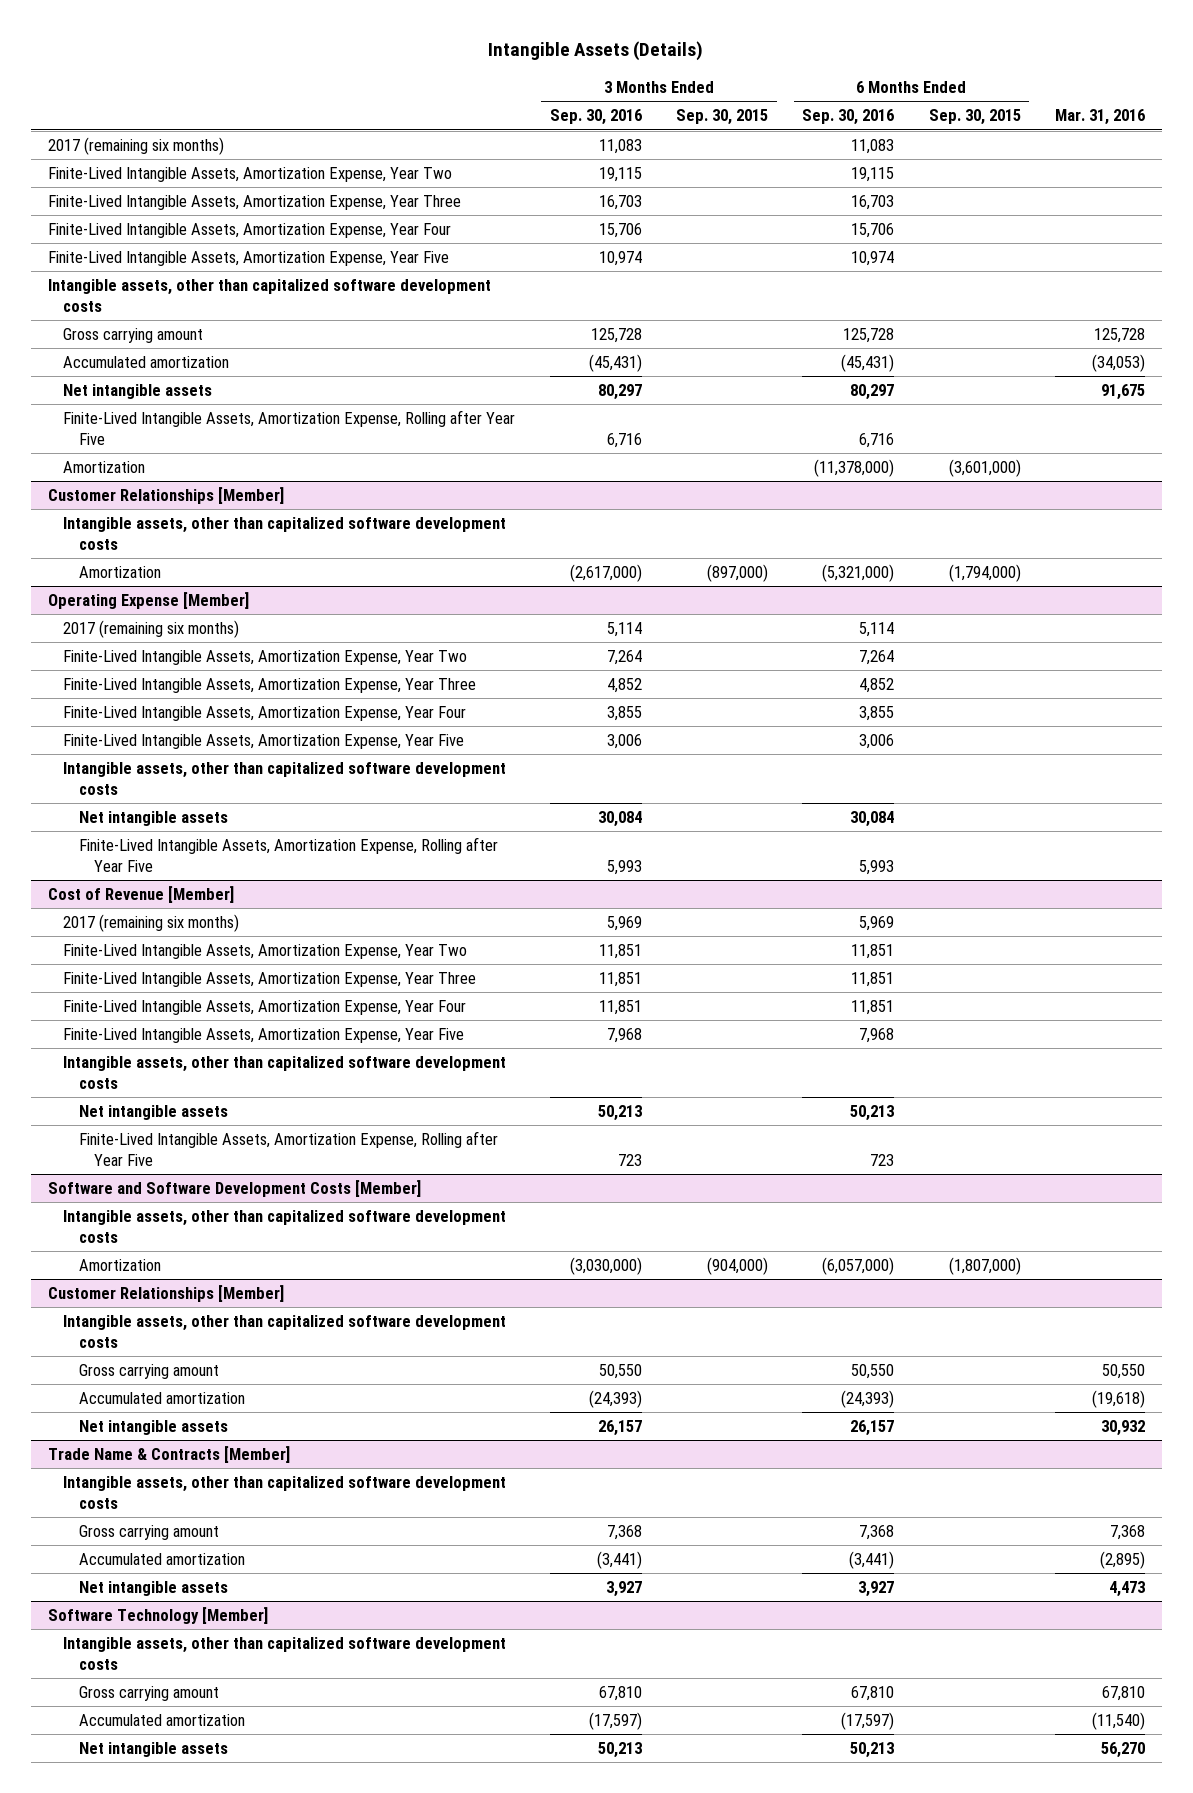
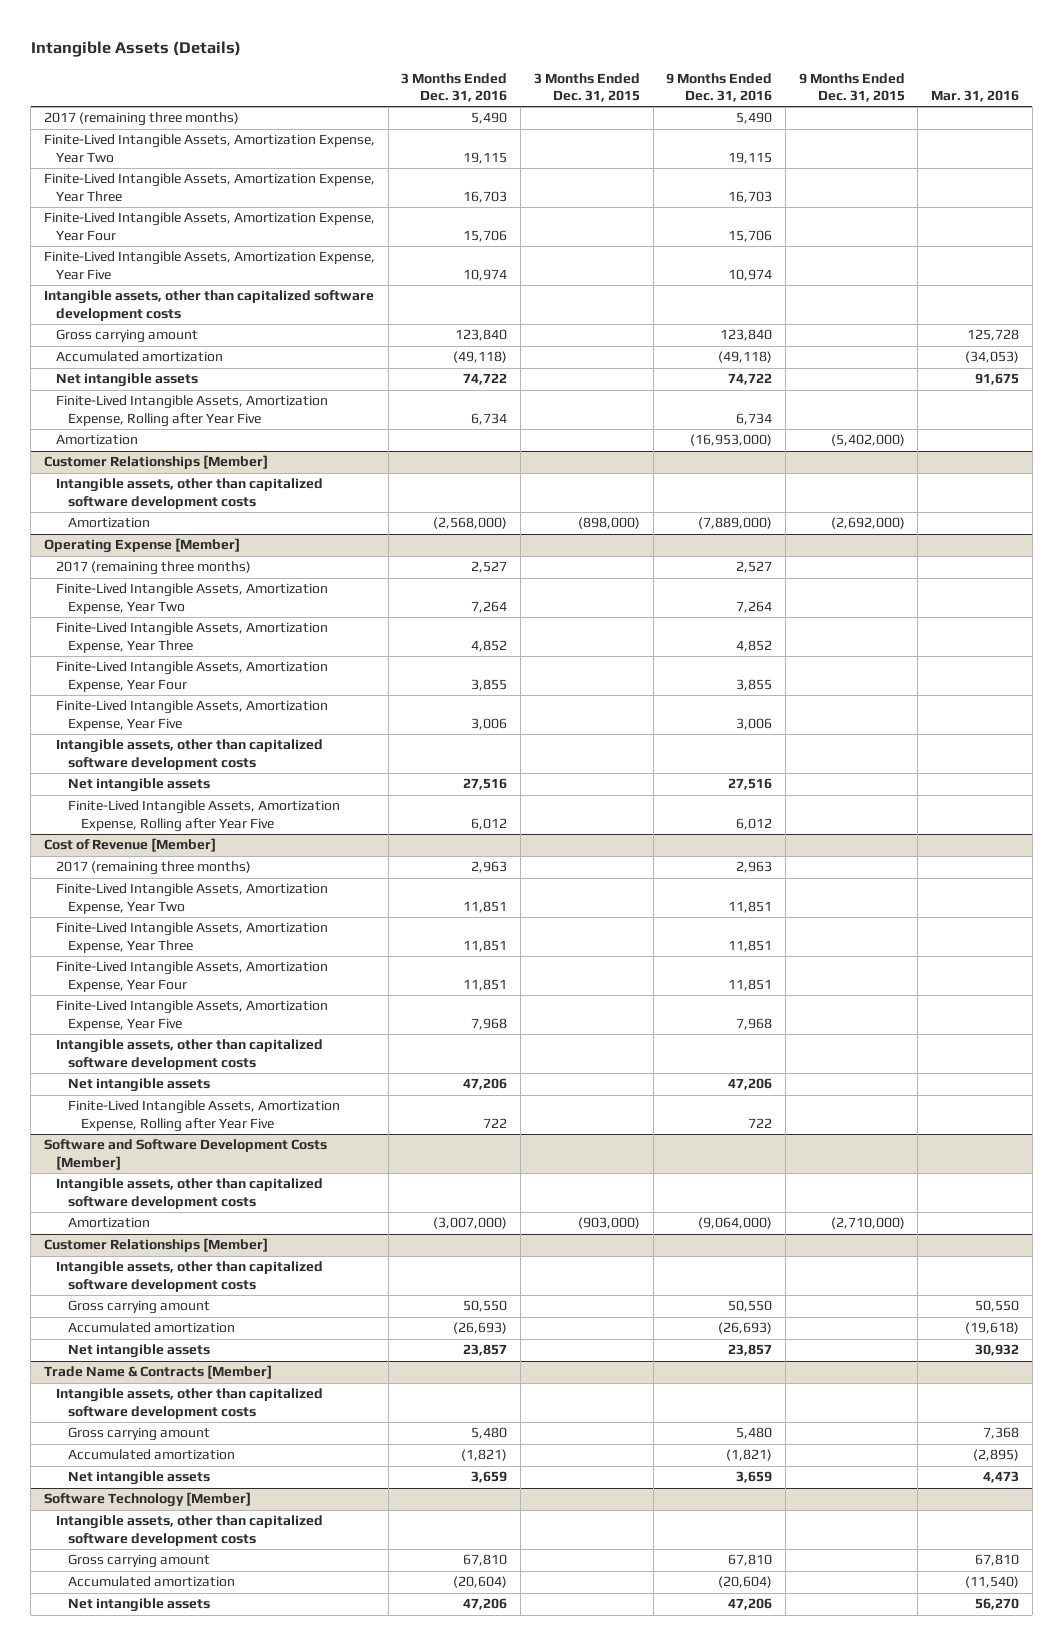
- | 3 Months Ended Sep. 30, 2016 | 3 Months Ended Sep. 30, 2015 | 6 Months Ended Sep. 30, 2016 | 6 Months Ended Sep. 30, 2015 | Mar. 31, 2016
+ | 3 Months Ended Dec. 31, 2016 | 3 Months Ended Dec. 31, 2015 | 9 Months Ended Dec. 31, 2016 | 9 Months Ended Dec. 31, 2015 | Mar. 31, 2016
- 2017 (remaining six months) | 11,083 | | 11,083 | |
+ 2017 (remaining three months) | 5,490 | | 5,490 | |
@ Operating Expense [Member]
- 2017 (remaining six months) | 5,114 | | 5,114 | |
+ 2017 (remaining three months) | 2,527 | | 2,527 | |
@ Cost of Revenue [Member]
- 2017 (remaining six months) | 5,969 | | 5,969 | |
+ 2017 (remaining three months) | 2,963 | | 2,963 | |

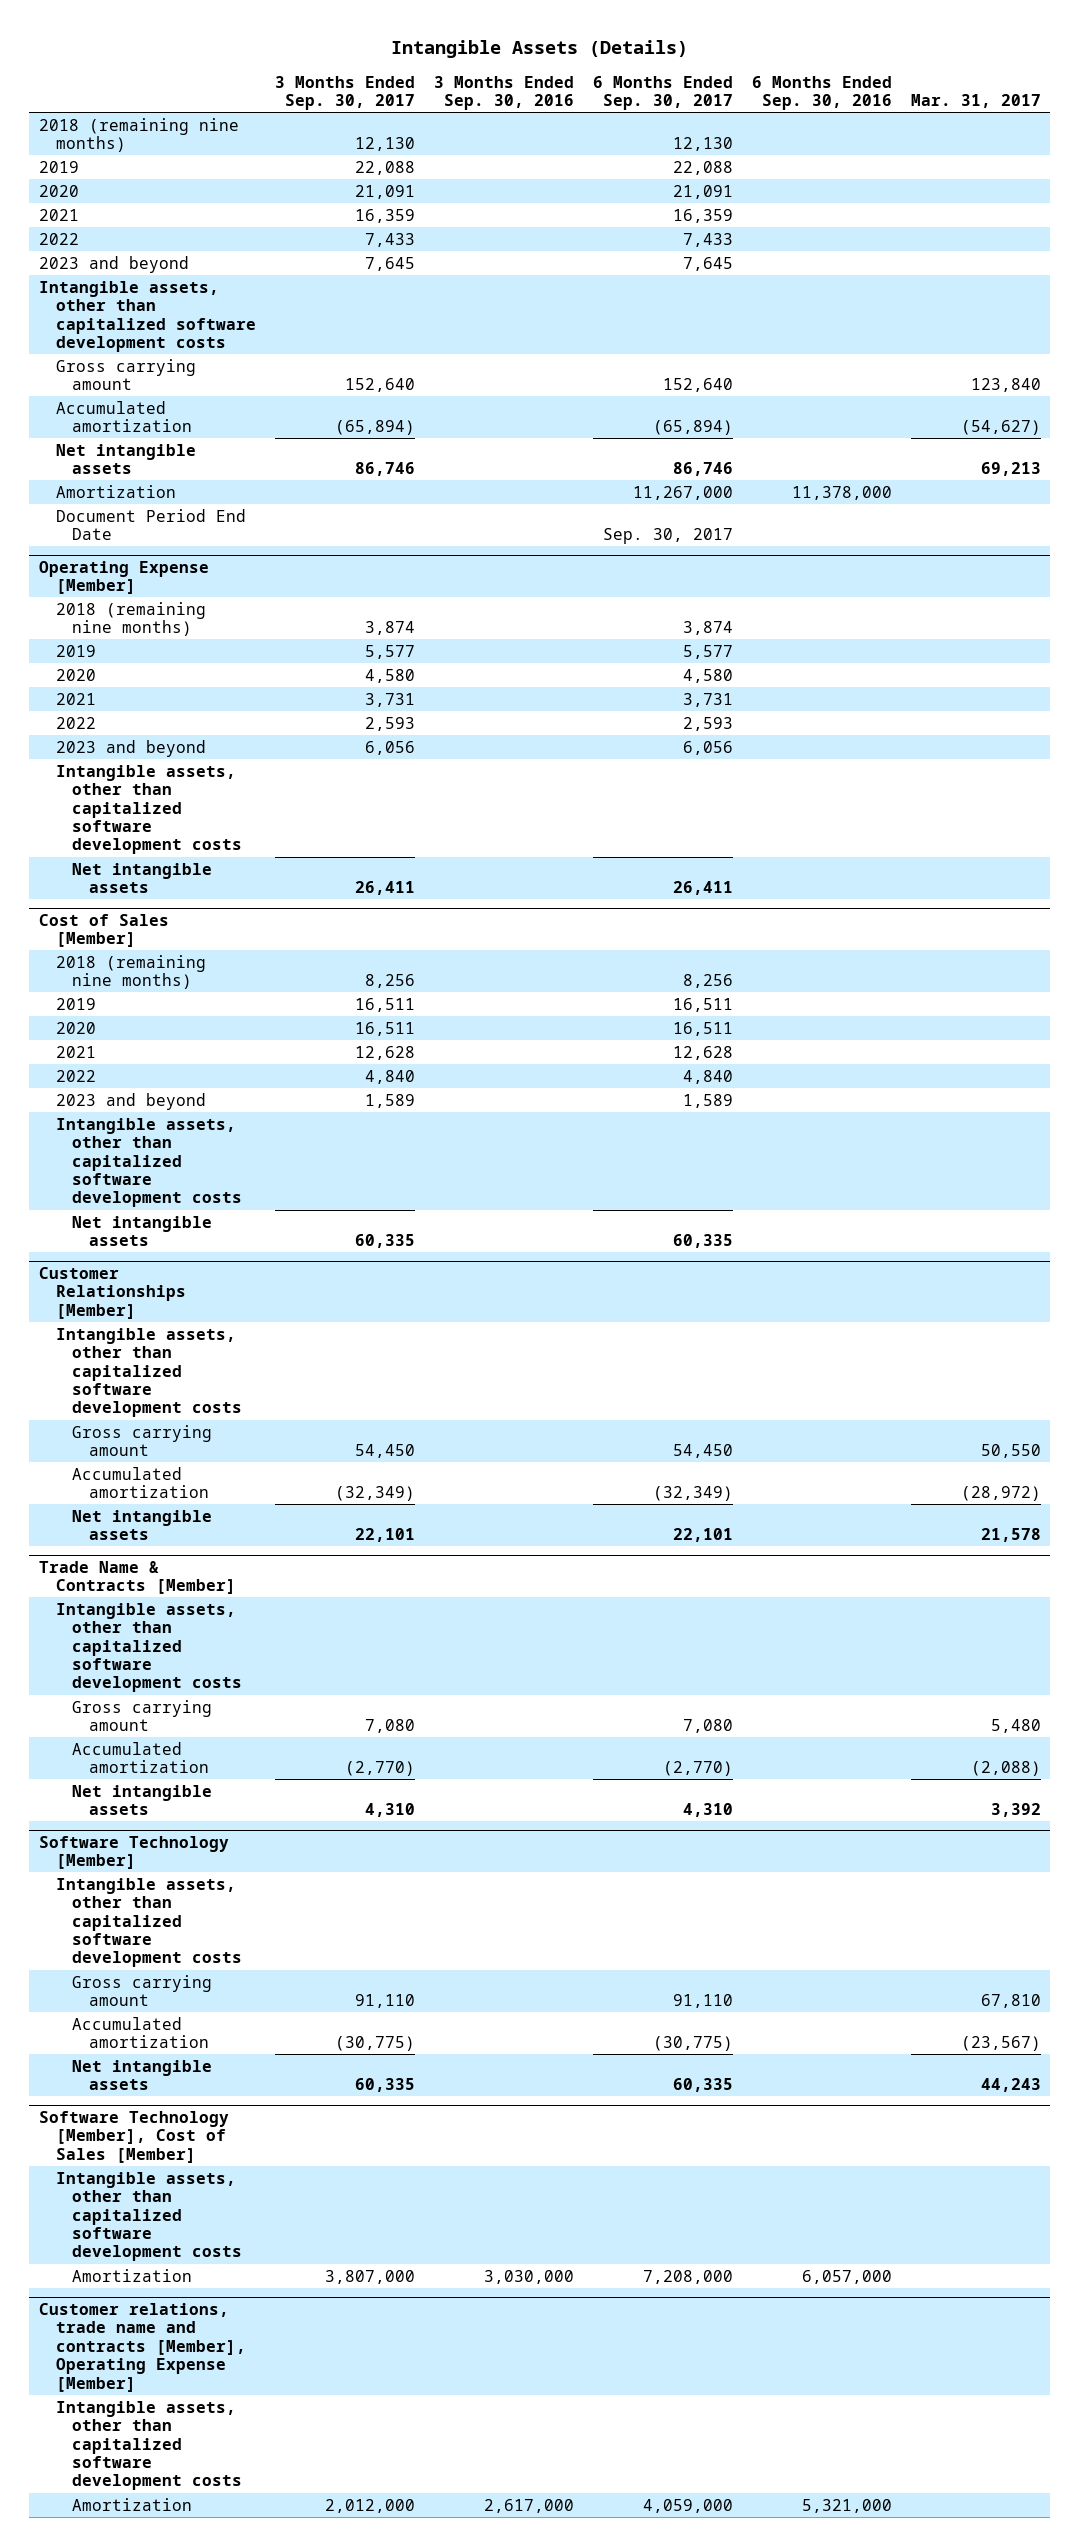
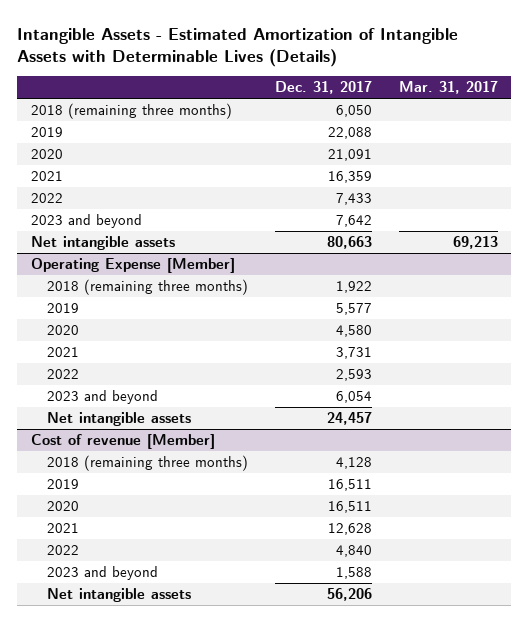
- Intangible Assets (Details)
+ Intangible Assets - Estimated Amortization of Intangible Assets with Determinable Lives (Details)
- | 3 Months Ended Sep. 30, 2017 | 3 Months Ended Sep. 30, 2016 | 6 Months Ended Sep. 30, 2017 | 6 Months Ended Sep. 30, 2016 | Mar. 31, 2017
+ | Dec. 31, 2017 | Mar. 31, 2017
- 2018 (remaining nine months) | 12,130 | | 12,130 | |
+ 2018 (remaining three months) | 6,050 |
- Intangible assets, other than capitalized software development costs
- Gross carrying amount | 152,640 | | 152,640 | | 123,840
- Accumulated amortization | (65,894) | | (65,894) | | (54,627)
- Amortization | | | 11,267,000 | 11,378,000 |
- Document Period End Date | | | Sep. 30, 2017 | |
@ Operating Expense [Member]
- 2018 (remaining nine months) | 3,874 | | 3,874 | |
+ 2018 (remaining three months) | 1,922 |
- Intangible assets, other than capitalized software development costs
- Cost of Sales [Member]
- 2018 (remaining nine months) | 8,256 | | 8,256 | |
+ Cost of revenue [Member]
+ 2018 (remaining three months) | 4,128 |
- Intangible assets, other than capitalized software development costs
- Customer Relationships [Member]
- Intangible assets, other than capitalized software development costs
- Gross carrying amount | 54,450 | | 54,450 | | 50,550
- Accumulated amortization | (32,349) | | (32,349) | | (28,972)
- Net intangible assets | 22,101 | | 22,101 | | 21,578
- Trade Name & Contracts [Member]
- Intangible assets, other than capitalized software development costs
- Gross carrying amount | 7,080 | | 7,080 | | 5,480
- Accumulated amortization | (2,770) | | (2,770) | | (2,088)
- Net intangible assets | 4,310 | | 4,310 | | 3,392
- Software Technology [Member]
- Intangible assets, other than capitalized software development costs
- Gross carrying amount | 91,110 | | 91,110 | | 67,810
- Accumulated amortization | (30,775) | | (30,775) | | (23,567)
- Net intangible assets | 60,335 | | 60,335 | | 44,243
- Software Technology [Member], Cost of Sales [Member]
- Intangible assets, other than capitalized software development costs
- Amortization | 3,807,000 | 3,030,000 | 7,208,000 | 6,057,000 |
- Customer relations, trade name and contracts [Member], Operating Expense [Member]
- Intangible assets, other than capitalized software development costs
- Amortization | 2,012,000 | 2,617,000 | 4,059,000 | 5,321,000 |

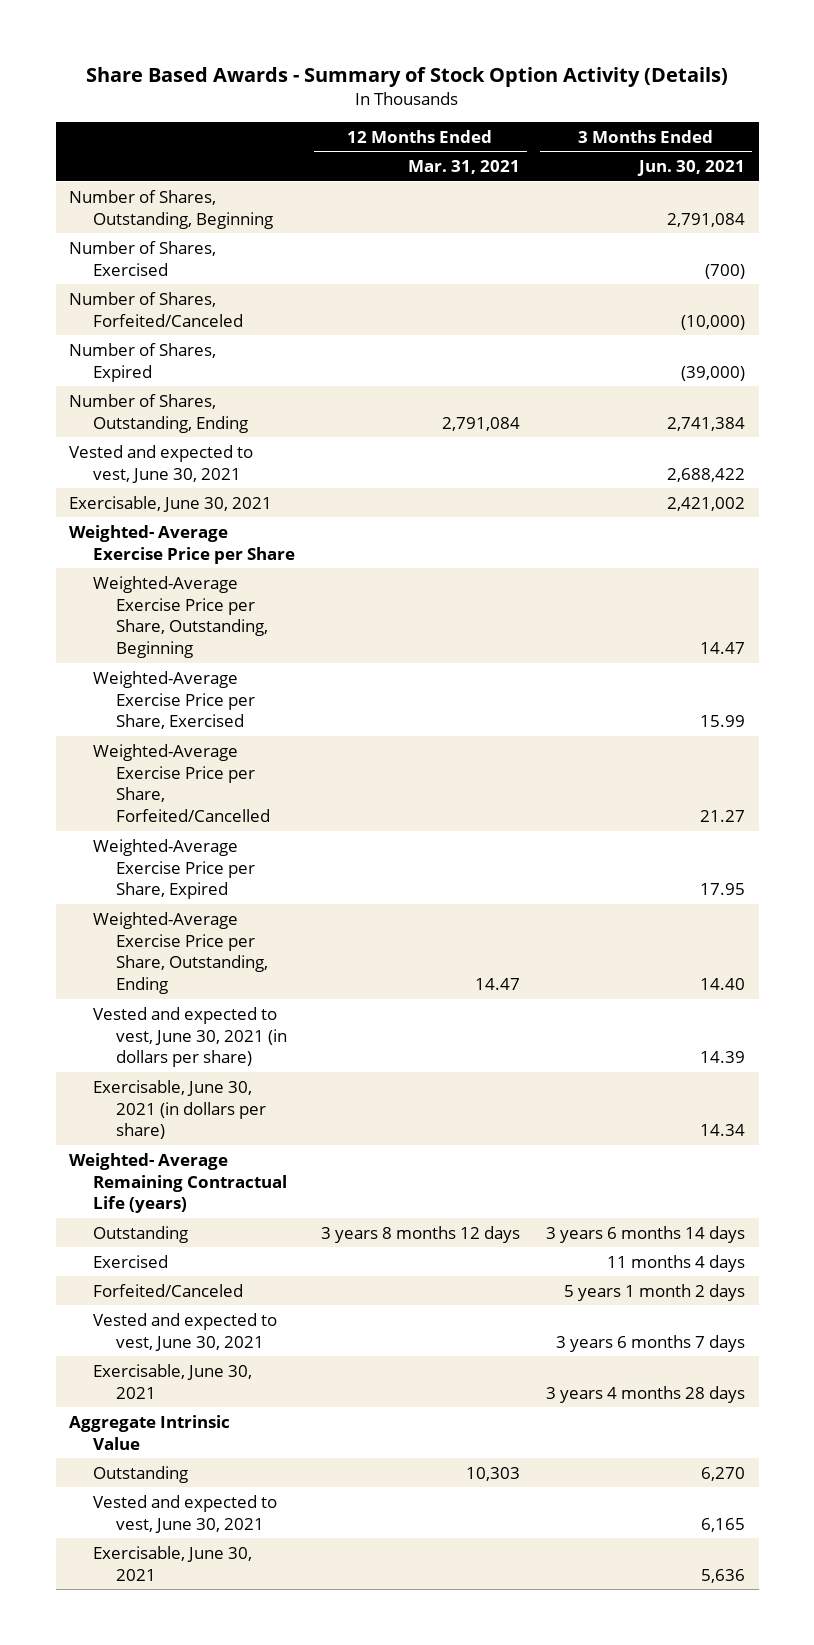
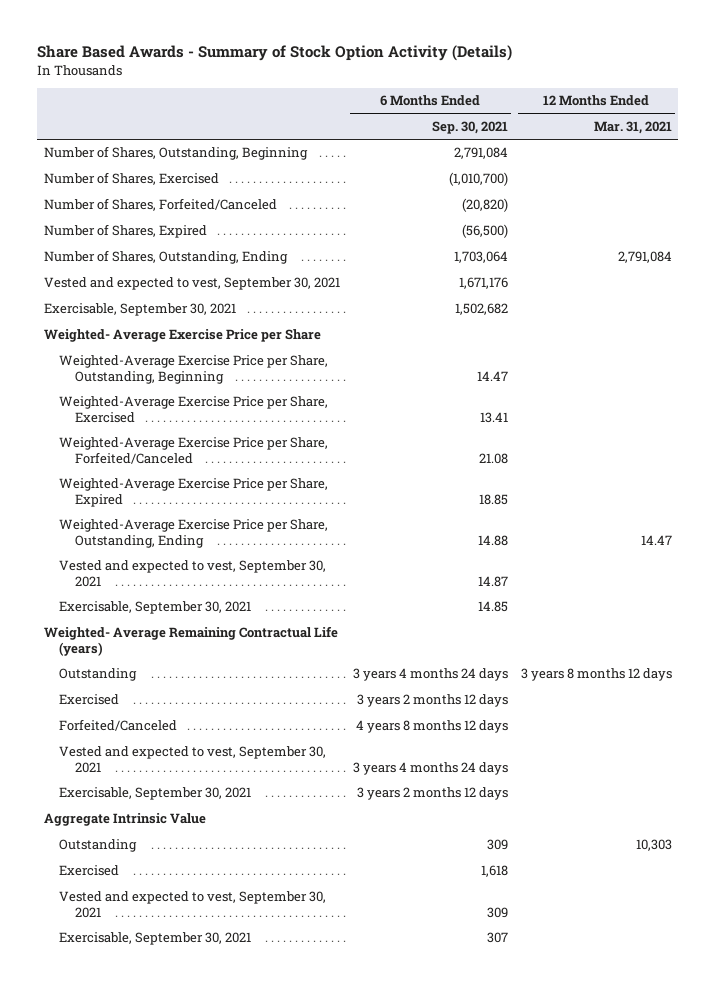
- | 12 Months Ended Mar. 31, 2021 | 3 Months Ended Jun. 30, 2021
+ | 6 Months Ended Sep. 30, 2021 | 12 Months Ended Mar. 31, 2021
- Vested and expected to vest, June 30, 2021 | | 2,688,422
- Exercisable, June 30, 2021 | | 2,421,002
+ Vested and expected to vest, September 30, 2021 | 1,671,176 |
+ Exercisable, September 30, 2021 | 1,502,682 |
- Weighted-Average Exercise Price per Share, Forfeited/Cancelled | | 21.27
+ Weighted-Average Exercise Price per Share, Forfeited/Canceled | 21.08 |
- Vested and expected to vest, June 30, 2021 (in dollars per share) | | 14.39
- Exercisable, June 30, 2021 (in dollars per share) | | 14.34
+ Vested and expected to vest, September 30, 2021 | 14.87 |
+ Exercisable, September 30, 2021 | 14.85 |
- Vested and expected to vest, June 30, 2021 | | 3 years 6 months 7 days
- Exercisable, June 30, 2021 | | 3 years 4 months 28 days
+ Vested and expected to vest, September 30, 2021 | 3 years 4 months 24 days |
+ Exercisable, September 30, 2021 | 3 years 2 months 12 days |
- Vested and expected to vest, June 30, 2021 | | 6,165
- Exercisable, June 30, 2021 | | 5,636
+ Exercised | 1,618 |
+ Vested and expected to vest, September 30, 2021 | 309 |
+ Exercisable, September 30, 2021 | 307 |

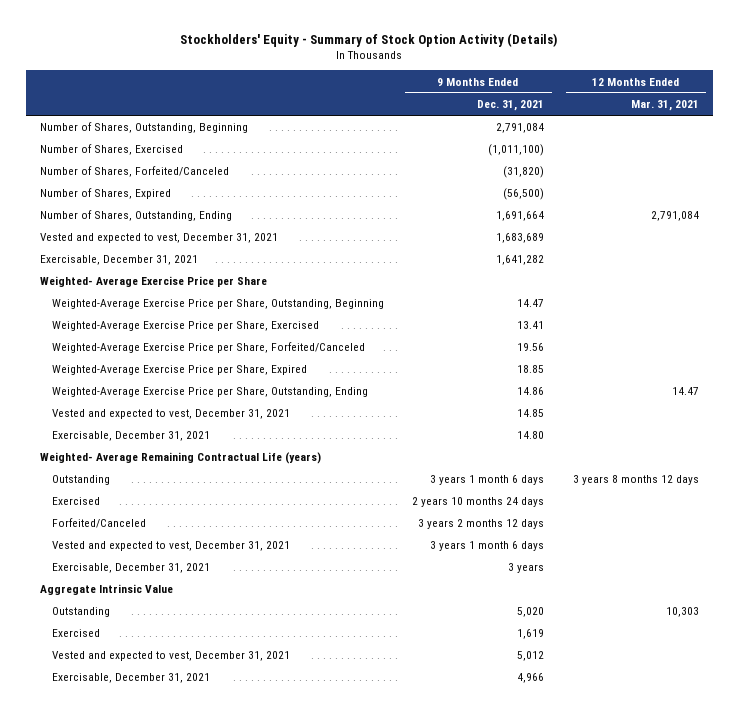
- Share Based Awards - Summary of Stock Option Activity (Details)
+ Stockholders' Equity - Summary of Stock Option Activity (Details)
- | 6 Months Ended Sep. 30, 2021 | 12 Months Ended Mar. 31, 2021
+ | 9 Months Ended Dec. 31, 2021 | 12 Months Ended Mar. 31, 2021
- Vested and expected to vest, September 30, 2021 | 1,671,176 |
- Exercisable, September 30, 2021 | 1,502,682 |
+ Vested and expected to vest, December 31, 2021 | 1,683,689 |
+ Exercisable, December 31, 2021 | 1,641,282 |
- Vested and expected to vest, September 30, 2021 | 14.87 |
- Exercisable, September 30, 2021 | 14.85 |
+ Vested and expected to vest, December 31, 2021 | 14.85 |
+ Exercisable, December 31, 2021 | 14.80 |
- Vested and expected to vest, September 30, 2021 | 3 years 4 months 24 days |
- Exercisable, September 30, 2021 | 3 years 2 months 12 days |
+ Vested and expected to vest, December 31, 2021 | 3 years 1 month 6 days |
+ Exercisable, December 31, 2021 | 3 years |
- Vested and expected to vest, September 30, 2021 | 309 |
- Exercisable, September 30, 2021 | 307 |
+ Vested and expected to vest, December 31, 2021 | 5,012 |
+ Exercisable, December 31, 2021 | 4,966 |

